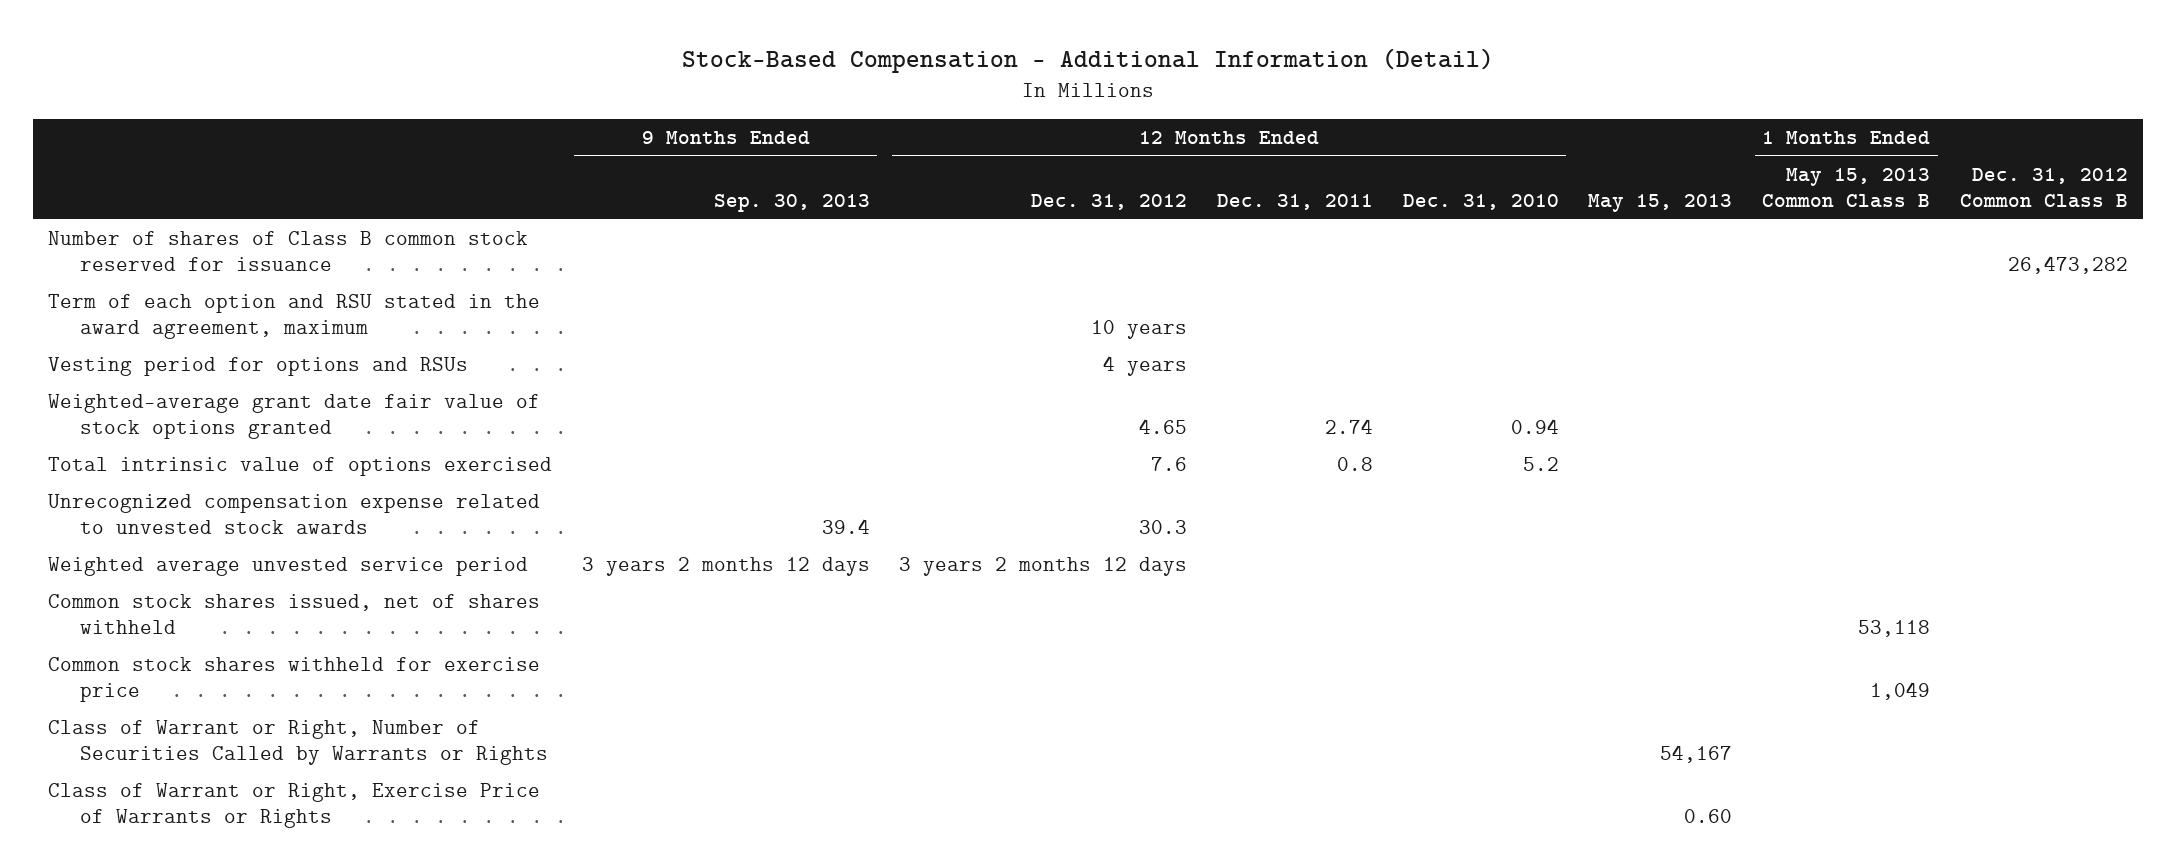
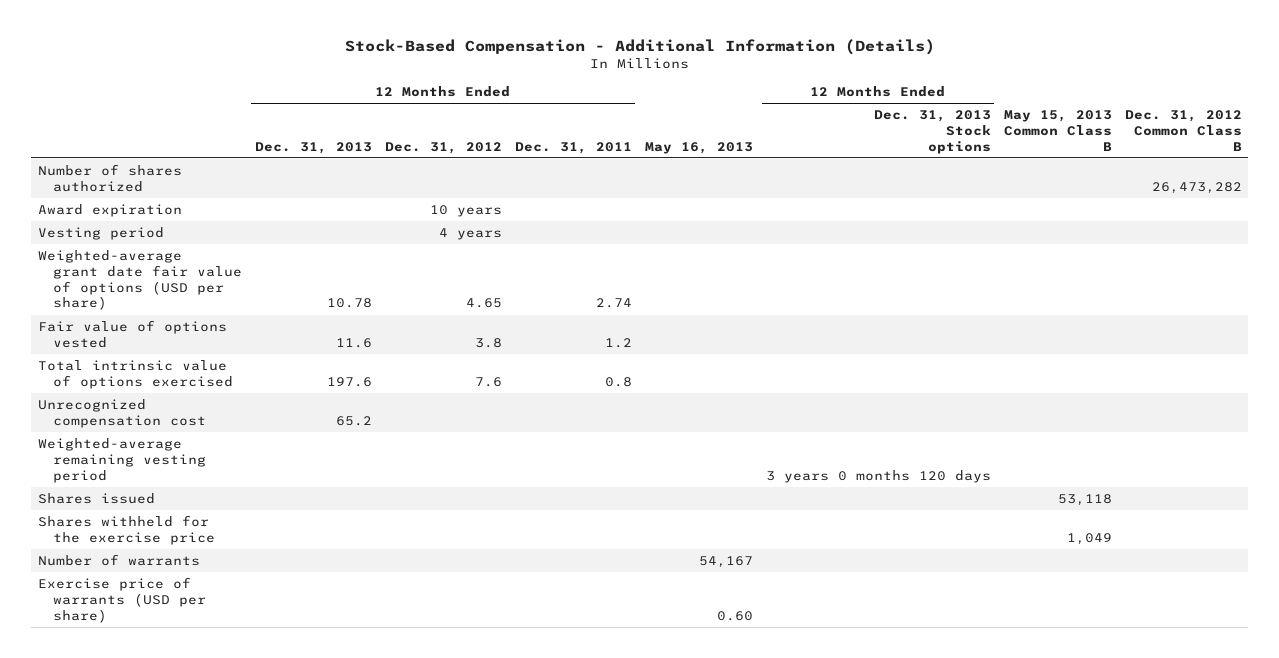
- Stock-Based Compensation - Additional Information (Detail)
+ Stock-Based Compensation - Additional Information (Details)
- | 9 Months Ended Sep. 30, 2013 | 12 Months Ended Dec. 31, 2012 | 12 Months Ended Dec. 31, 2011 | 12 Months Ended Dec. 31, 2010 | May 15, 2013 | 1 Months Ended May 15, 2013 Common Class B | Dec. 31, 2012 Common Class B
+ | 12 Months Ended Dec. 31, 2013 | 12 Months Ended Dec. 31, 2012 | 12 Months Ended Dec. 31, 2011 | May 16, 2013 | 12 Months Ended Dec. 31, 2013 Stock options | May 15, 2013 Common Class B | Dec. 31, 2012 Common Class B
- Number of shares of Class B common stock reserved for issuance | | | | | | | 26,473,282
- Term of each option and RSU stated in the award agreement, maximum | | 10 years | | | | |
- Vesting period for options and RSUs | | 4 years | | | | |
- Weighted-average grant date fair value of stock options granted | | 4.65 | 2.74 | 0.94 | | |
+ Number of shares authorized | | | | | | | 26,473,282
+ Award expiration | | 10 years | | | | |
+ Vesting period | | 4 years | | | | |
+ Weighted-average grant date fair value of options (USD per share) | 10.78 | 4.65 | 2.74 | | | |
+ Fair value of options vested | 11.6 | 3.8 | 1.2 | | | |
- Unrecognized compensation expense related to unvested stock awards | 39.4 | 30.3 | | | | |
- Weighted average unvested service period | 3 years 2 months 12 days | 3 years 2 months 12 days | | | | |
- Common stock shares issued, net of shares withheld | | | | | | 53,118 |
- Common stock shares withheld for exercise price | | | | | | 1,049 |
- Class of Warrant or Right, Number of Securities Called by Warrants or Rights | | | | | 54,167 | |
- Class of Warrant or Right, Exercise Price of Warrants or Rights | | | | | 0.60 | |
+ Unrecognized compensation cost | 65.2 | | | | | |
+ Weighted-average remaining vesting period | | | | | 3 years 0 months 120 days | |
+ Shares issued | | | | | | 53,118 |
+ Shares withheld for the exercise price | | | | | | 1,049 |
+ Number of warrants | | | | 54,167 | | |
+ Exercise price of warrants (USD per share) | | | | 0.60 | | |

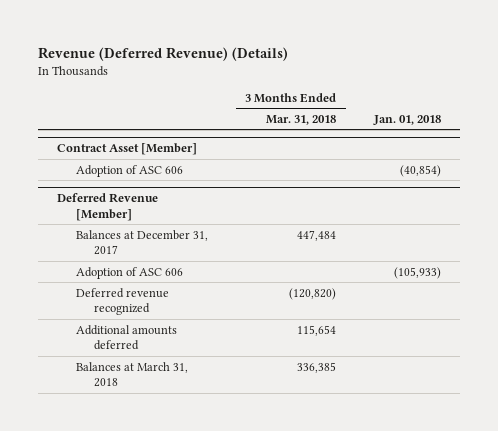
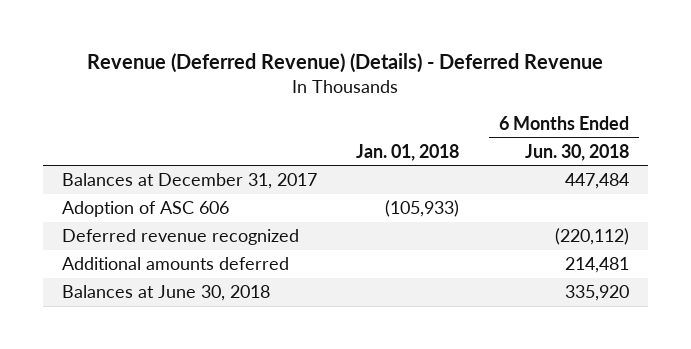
- Revenue (Deferred Revenue) (Details)
+ Revenue (Deferred Revenue) (Details) - Deferred Revenue
- | 3 Months Ended Mar. 31, 2018 | Jan. 01, 2018
+ | Jan. 01, 2018 | 6 Months Ended Jun. 30, 2018
- Contract Asset [Member]
- Adoption of ASC 606 | | (40,854)
- Deferred Revenue [Member]
- Balances at March 31, 2018 | 336,385 |
+ Balances at June 30, 2018 | | 335,920

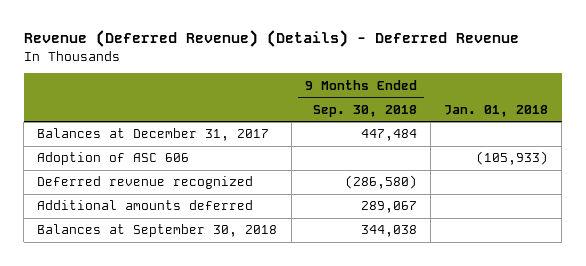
- | Jan. 01, 2018 | 6 Months Ended Jun. 30, 2018
+ | 9 Months Ended Sep. 30, 2018 | Jan. 01, 2018
- Balances at June 30, 2018 | | 335,920
+ Balances at September 30, 2018 | 344,038 |

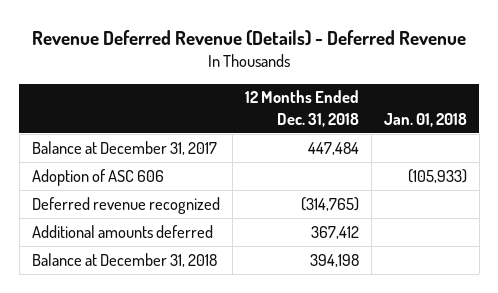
- Revenue (Deferred Revenue) (Details) - Deferred Revenue
+ Revenue Deferred Revenue (Details) - Deferred Revenue
- | 9 Months Ended Sep. 30, 2018 | Jan. 01, 2018
+ | 12 Months Ended Dec. 31, 2018 | Jan. 01, 2018
- Balances at December 31, 2017 | 447,484 |
+ Balance at December 31, 2017 | 447,484 |
- Balances at September 30, 2018 | 344,038 |
+ Balance at December 31, 2018 | 394,198 |

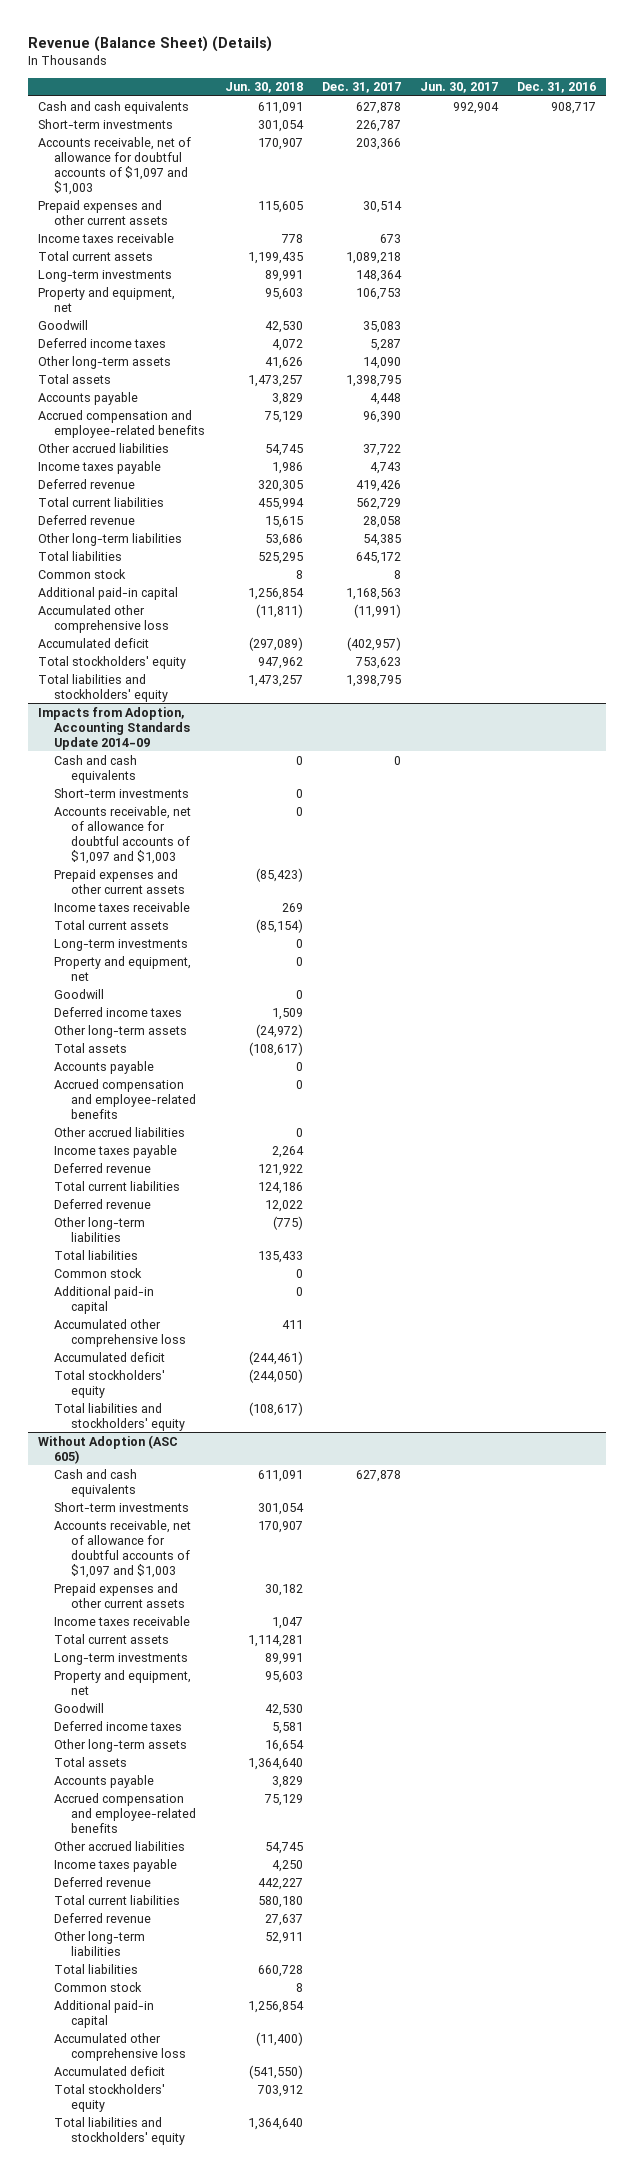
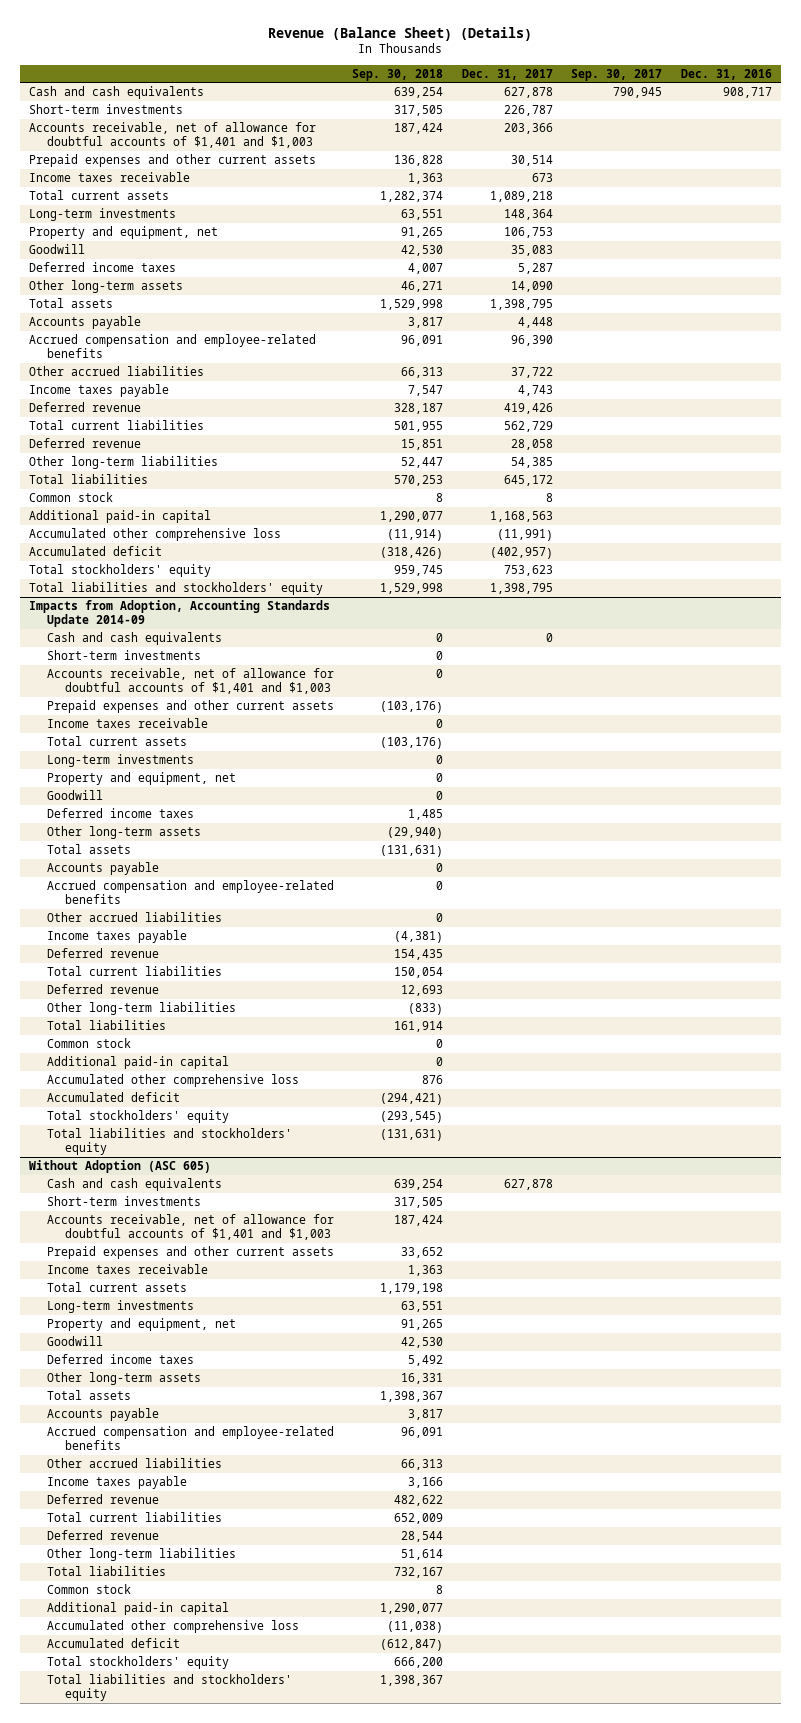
- | Jun. 30, 2018 | Dec. 31, 2017 | Jun. 30, 2017 | Dec. 31, 2016
+ | Sep. 30, 2018 | Dec. 31, 2017 | Sep. 30, 2017 | Dec. 31, 2016
- Accounts receivable, net of allowance for doubtful accounts of $1,097 and $1,003 | 170,907 | 203,366 | |
+ Accounts receivable, net of allowance for doubtful accounts of $1,401 and $1,003 | 187,424 | 203,366 | |
@ Impacts from Adoption, Accounting Standards Update 2014-09
- Accounts receivable, net of allowance for doubtful accounts of $1,097 and $1,003 | 0 | | |
+ Accounts receivable, net of allowance for doubtful accounts of $1,401 and $1,003 | 0 | | |
@ Without Adoption (ASC 605)
- Accounts receivable, net of allowance for doubtful accounts of $1,097 and $1,003 | 170,907 | | |
+ Accounts receivable, net of allowance for doubtful accounts of $1,401 and $1,003 | 187,424 | | |

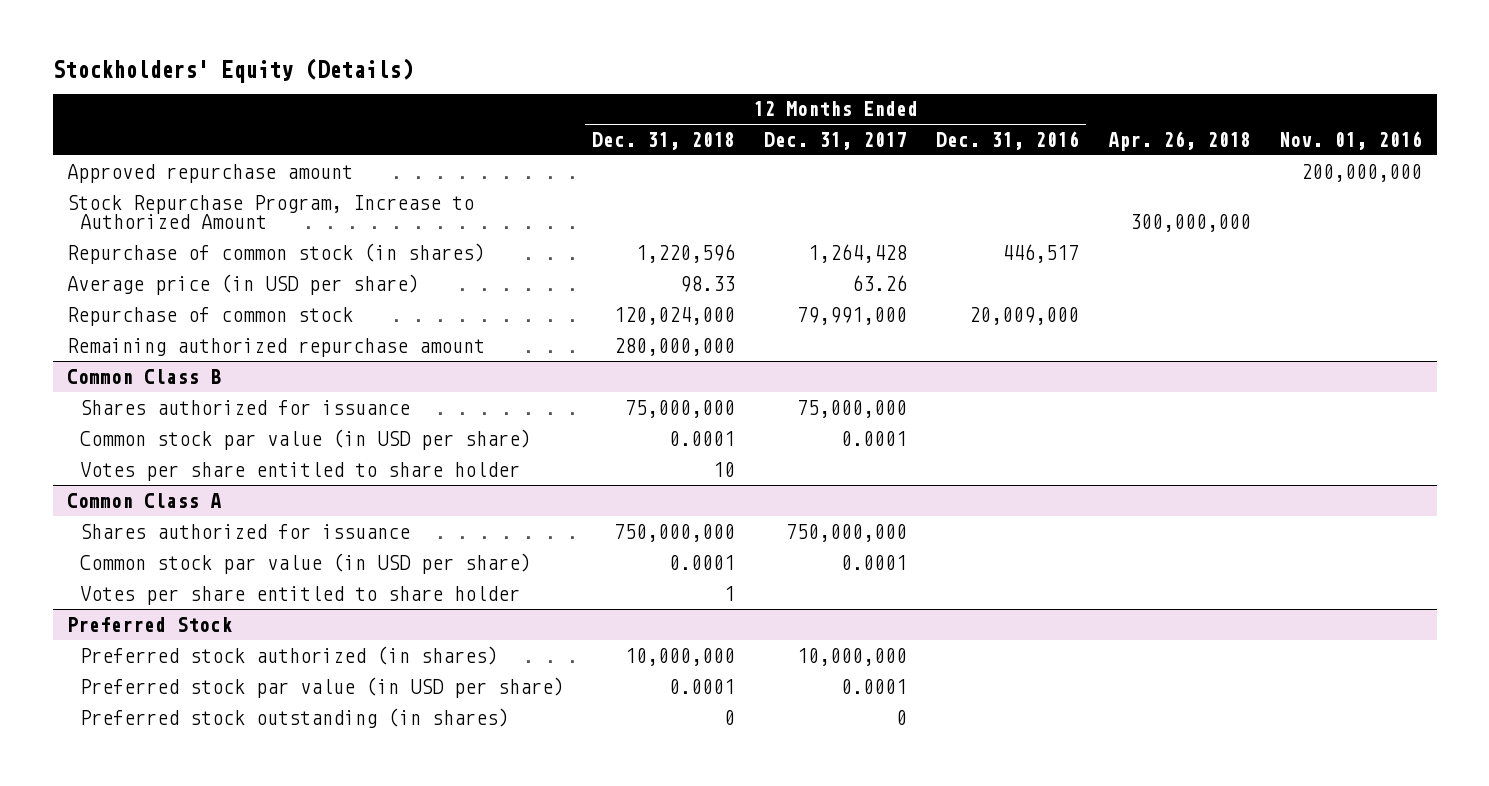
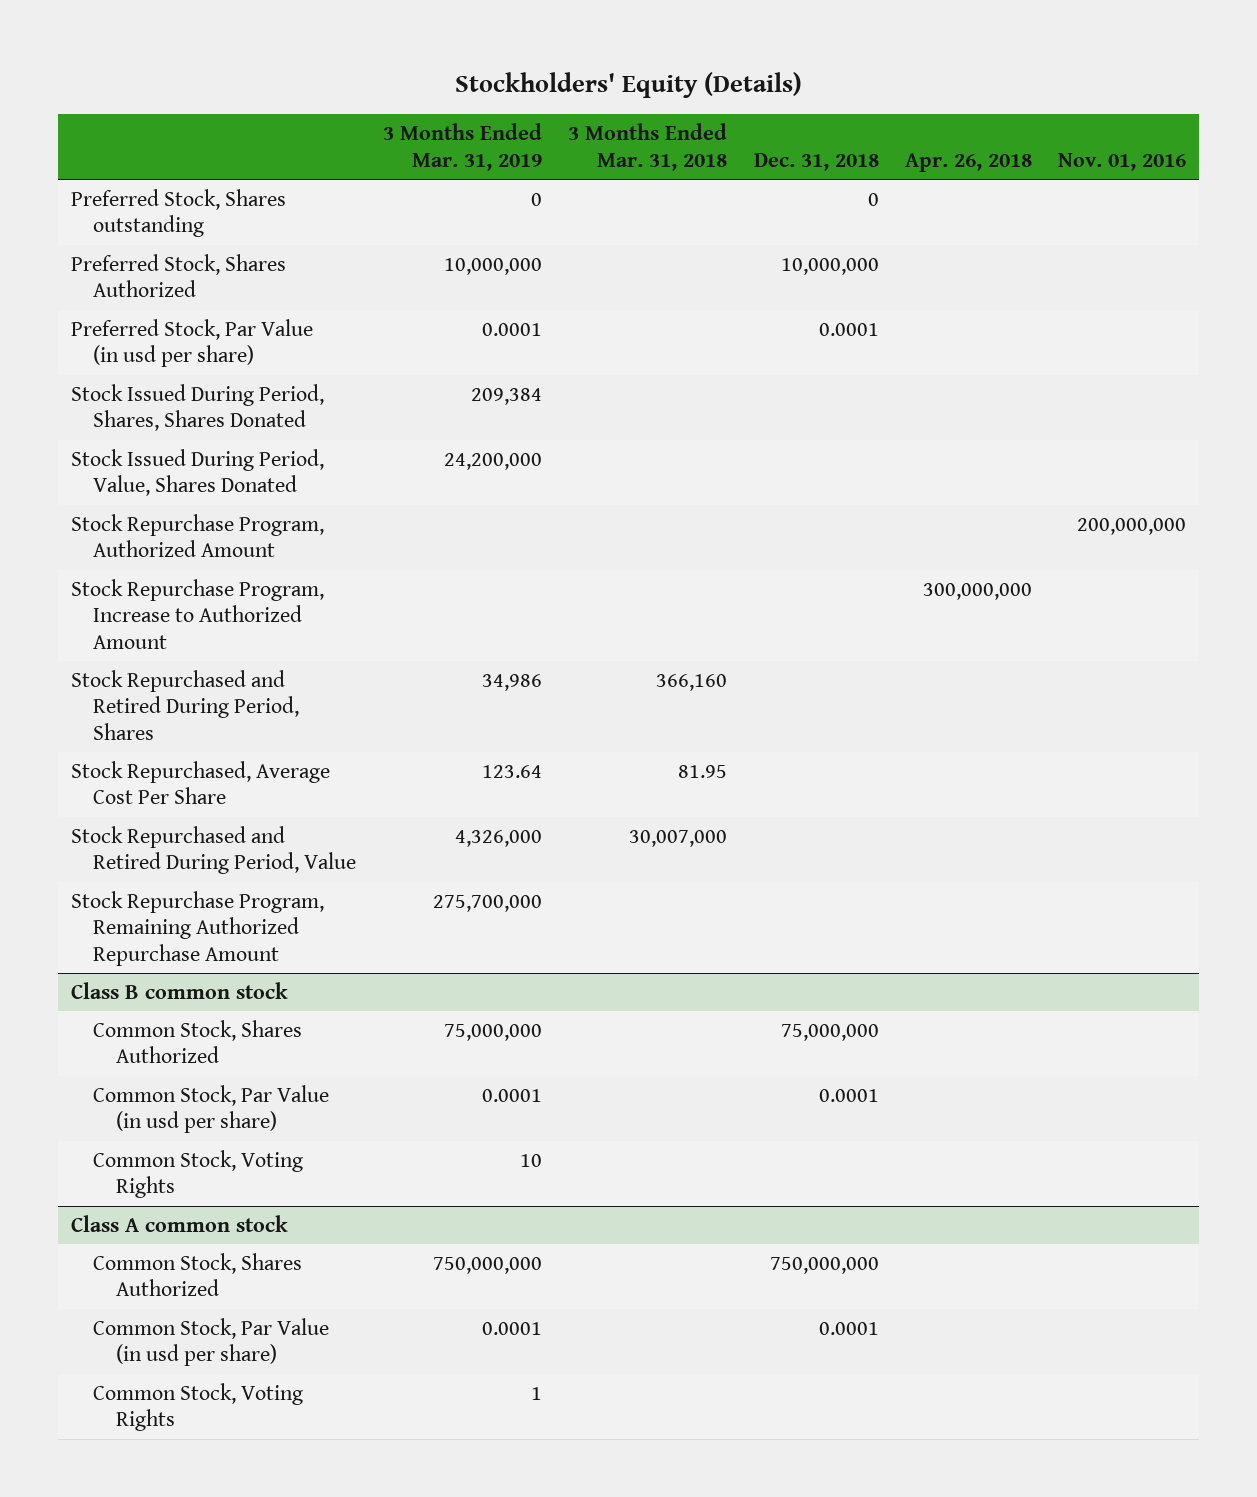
- | 12 Months Ended Dec. 31, 2018 | 12 Months Ended Dec. 31, 2017 | 12 Months Ended Dec. 31, 2016 | Apr. 26, 2018 | Nov. 01, 2016
+ | 3 Months Ended Mar. 31, 2019 | 3 Months Ended Mar. 31, 2018 | Dec. 31, 2018 | Apr. 26, 2018 | Nov. 01, 2016
- Approved repurchase amount | | | | | 200,000,000
+ Preferred Stock, Shares outstanding | 0 | | 0 | |
+ Preferred Stock, Shares Authorized | 10,000,000 | | 10,000,000 | |
+ Preferred Stock, Par Value (in usd per share) | 0.0001 | | 0.0001 | |
+ Stock Issued During Period, Shares, Shares Donated | 209,384 | | | |
+ Stock Issued During Period, Value, Shares Donated | 24,200,000 | | | |
+ Stock Repurchase Program, Authorized Amount | | | | | 200,000,000
- Repurchase of common stock (in shares) | 1,220,596 | 1,264,428 | 446,517 | |
- Average price (in USD per share) | 98.33 | 63.26 | | |
- Repurchase of common stock | 120,024,000 | 79,991,000 | 20,009,000 | |
- Remaining authorized repurchase amount | 280,000,000 | | | |
- Common Class B
- Shares authorized for issuance | 75,000,000 | 75,000,000 | | |
- Common stock par value (in USD per share) | 0.0001 | 0.0001 | | |
- Votes per share entitled to share holder | 10 | | | |
- Common Class A
- Shares authorized for issuance | 750,000,000 | 750,000,000 | | |
- Common stock par value (in USD per share) | 0.0001 | 0.0001 | | |
- Votes per share entitled to share holder | 1 | | | |
- Preferred Stock
- Preferred stock authorized (in shares) | 10,000,000 | 10,000,000 | | |
- Preferred stock par value (in USD per share) | 0.0001 | 0.0001 | | |
- Preferred stock outstanding (in shares) | 0 | 0 | | |
+ Stock Repurchased and Retired During Period, Shares | 34,986 | 366,160 | | |
+ Stock Repurchased, Average Cost Per Share | 123.64 | 81.95 | | |
+ Stock Repurchased and Retired During Period, Value | 4,326,000 | 30,007,000 | | |
+ Stock Repurchase Program, Remaining Authorized Repurchase Amount | 275,700,000 | | | |
+ Class B common stock
+ Common Stock, Shares Authorized | 75,000,000 | | 75,000,000 | |
+ Common Stock, Par Value (in usd per share) | 0.0001 | | 0.0001 | |
+ Common Stock, Voting Rights | 10 | | | |
+ Class A common stock
+ Common Stock, Shares Authorized | 750,000,000 | | 750,000,000 | |
+ Common Stock, Par Value (in usd per share) | 0.0001 | | 0.0001 | |
+ Common Stock, Voting Rights | 1 | | | |

